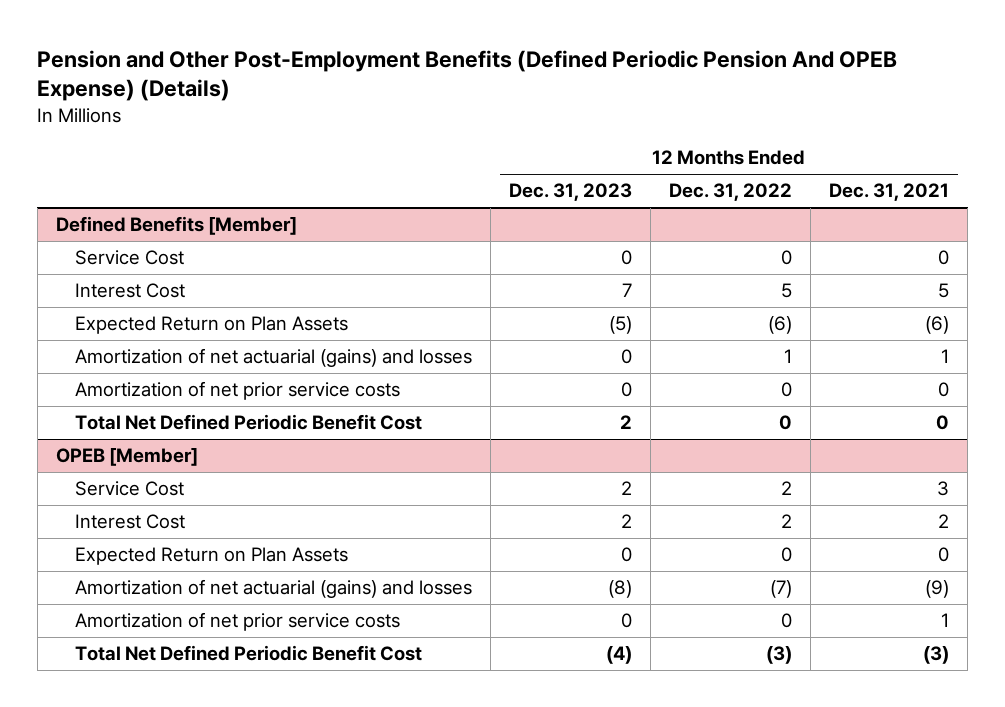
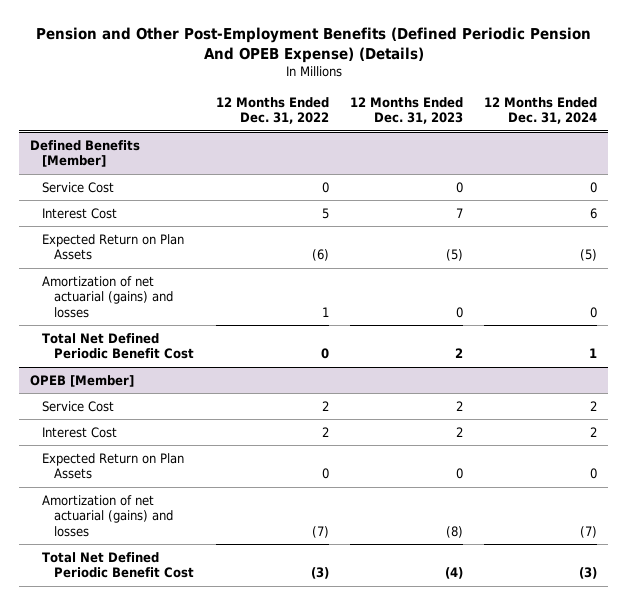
- | 12 Months Ended Dec. 31, 2023 | 12 Months Ended Dec. 31, 2022 | 12 Months Ended Dec. 31, 2021
+ | 12 Months Ended Dec. 31, 2022 | 12 Months Ended Dec. 31, 2023 | 12 Months Ended Dec. 31, 2024
@ Defined Benefits [Member]
- Amortization of net prior service costs | 0 | 0 | 0
@ OPEB [Member]
- Amortization of net prior service costs | 0 | 0 | 1

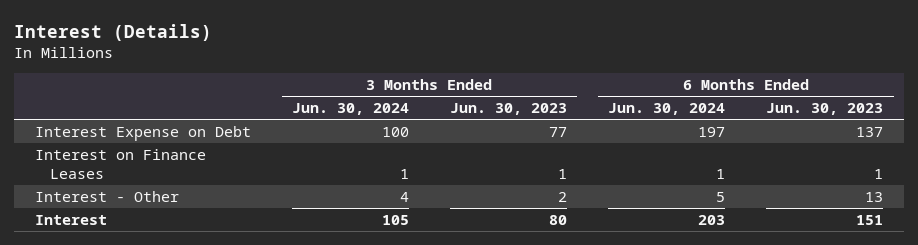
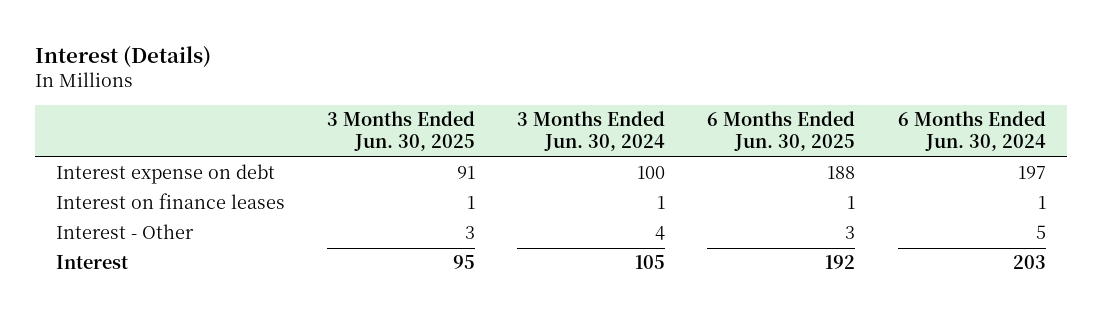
- | 3 Months Ended Jun. 30, 2024 | 3 Months Ended Jun. 30, 2023 | 6 Months Ended Jun. 30, 2024 | 6 Months Ended Jun. 30, 2023
+ | 3 Months Ended Jun. 30, 2025 | 3 Months Ended Jun. 30, 2024 | 6 Months Ended Jun. 30, 2025 | 6 Months Ended Jun. 30, 2024
- Interest Expense on Debt | 100 | 77 | 197 | 137
- Interest on Finance Leases | 1 | 1 | 1 | 1
+ Interest expense on debt | 91 | 100 | 188 | 197
+ Interest on finance leases | 1 | 1 | 1 | 1

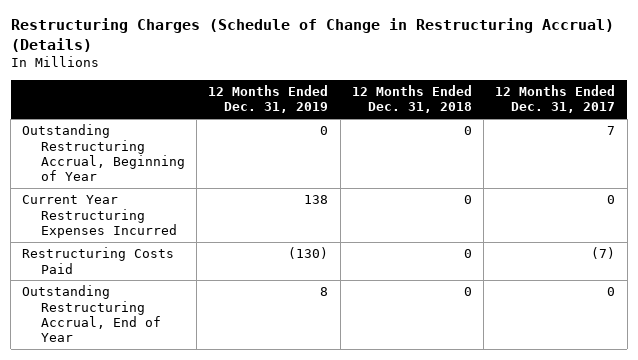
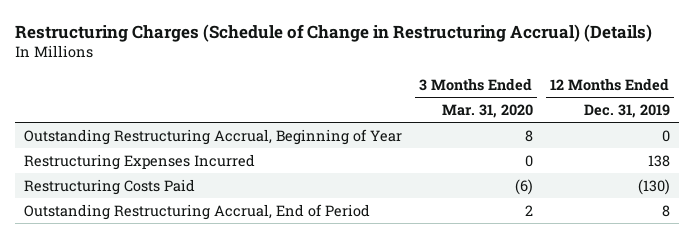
- | 12 Months Ended Dec. 31, 2019 | 12 Months Ended Dec. 31, 2018 | 12 Months Ended Dec. 31, 2017
+ | 3 Months Ended Mar. 31, 2020 | 12 Months Ended Dec. 31, 2019
- Current Year Restructuring Expenses Incurred | 138 | 0 | 0
+ Restructuring Expenses Incurred | 0 | 138
- Outstanding Restructuring Accrual, End of Year | 8 | 0 | 0
+ Outstanding Restructuring Accrual, End of Period | 2 | 8

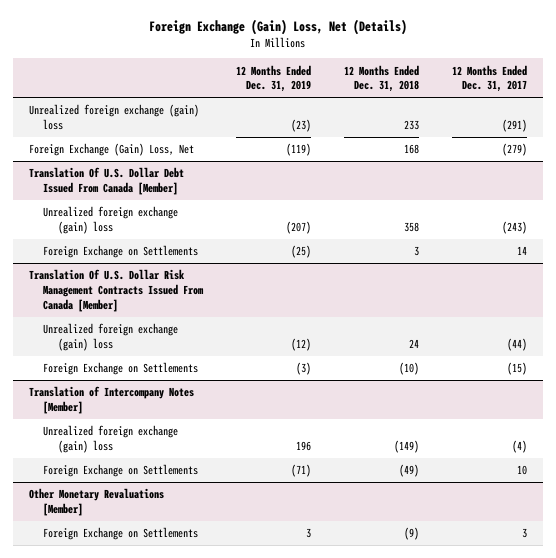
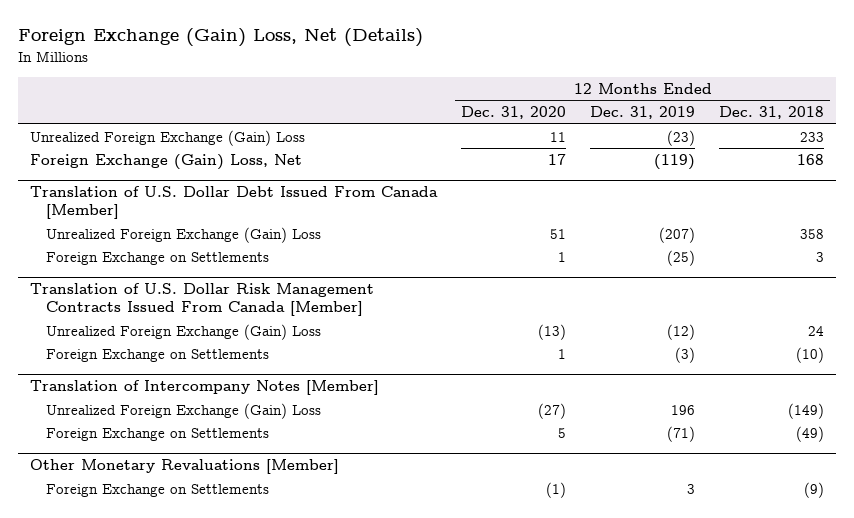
- | 12 Months Ended Dec. 31, 2019 | 12 Months Ended Dec. 31, 2018 | 12 Months Ended Dec. 31, 2017
+ | 12 Months Ended Dec. 31, 2020 | 12 Months Ended Dec. 31, 2019 | 12 Months Ended Dec. 31, 2018
- Unrealized foreign exchange (gain) loss | (23) | 233 | (291)
+ Unrealized Foreign Exchange (Gain) Loss | 11 | (23) | 233
- Translation Of U.S. Dollar Debt Issued From Canada [Member]
- Unrealized foreign exchange (gain) loss | (207) | 358 | (243)
+ Translation of U.S. Dollar Debt Issued From Canada [Member]
+ Unrealized Foreign Exchange (Gain) Loss | 51 | (207) | 358
- Translation Of U.S. Dollar Risk Management Contracts Issued From Canada [Member]
- Unrealized foreign exchange (gain) loss | (12) | 24 | (44)
+ Translation of U.S. Dollar Risk Management Contracts Issued From Canada [Member]
+ Unrealized Foreign Exchange (Gain) Loss | (13) | (12) | 24
@ Translation of Intercompany Notes [Member]
- Unrealized foreign exchange (gain) loss | 196 | (149) | (4)
+ Unrealized Foreign Exchange (Gain) Loss | (27) | 196 | (149)

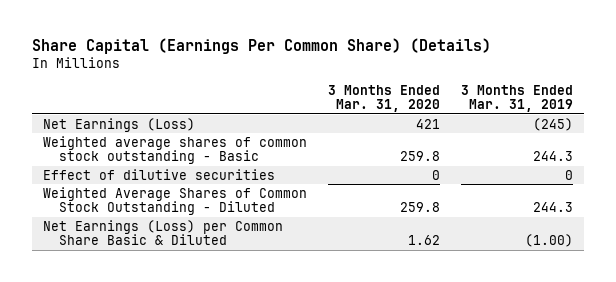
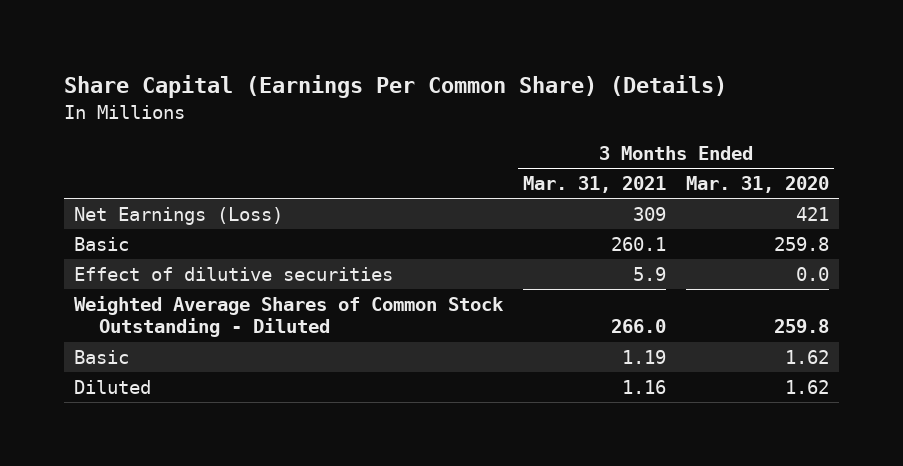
- | 3 Months Ended Mar. 31, 2020 | 3 Months Ended Mar. 31, 2019
+ | 3 Months Ended Mar. 31, 2021 | 3 Months Ended Mar. 31, 2020
- Weighted average shares of common stock outstanding - Basic | 259.8 | 244.3
- Effect of dilutive securities | 0 | 0
+ Basic | 260.1 | 259.8
+ Effect of dilutive securities | 5.9 | 0.0
- Net Earnings (Loss) per Common Share Basic & Diluted | 1.62 | (1.00)
+ Basic | 1.19 | 1.62
+ Diluted | 1.16 | 1.62

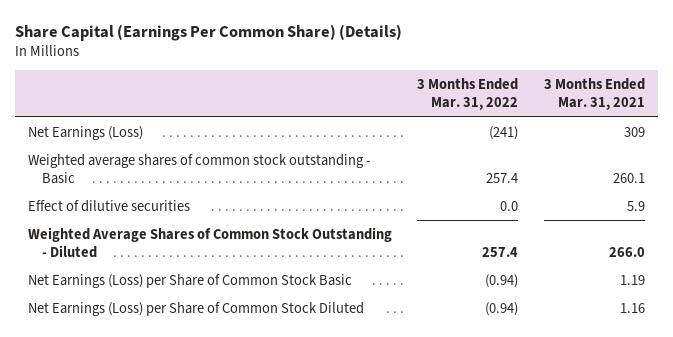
- | 3 Months Ended Mar. 31, 2021 | 3 Months Ended Mar. 31, 2020
+ | 3 Months Ended Mar. 31, 2022 | 3 Months Ended Mar. 31, 2021
- Basic | 260.1 | 259.8
+ Weighted average shares of common stock outstanding - Basic | 257.4 | 260.1
- Basic | 1.19 | 1.62
- Diluted | 1.16 | 1.62
+ Net Earnings (Loss) per Share of Common Stock Basic | (0.94) | 1.19
+ Net Earnings (Loss) per Share of Common Stock Diluted | (0.94) | 1.16

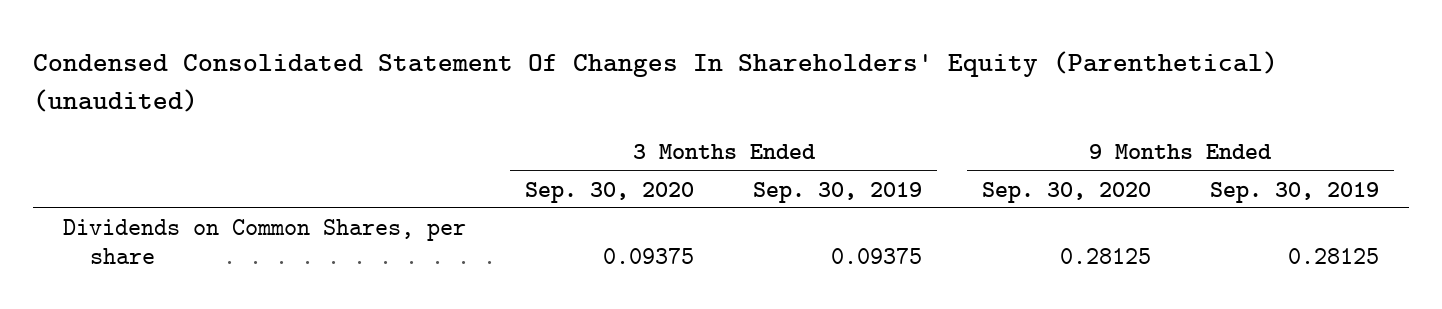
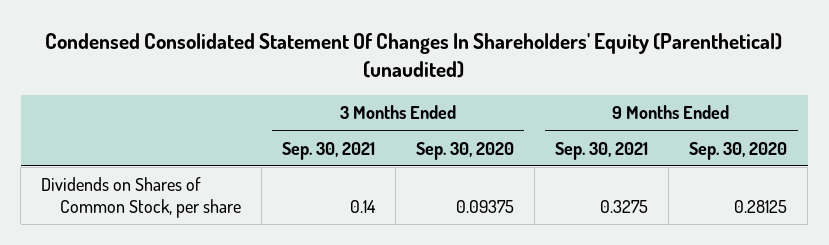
- | 3 Months Ended Sep. 30, 2020 | 3 Months Ended Sep. 30, 2019 | 9 Months Ended Sep. 30, 2020 | 9 Months Ended Sep. 30, 2019
+ | 3 Months Ended Sep. 30, 2021 | 3 Months Ended Sep. 30, 2020 | 9 Months Ended Sep. 30, 2021 | 9 Months Ended Sep. 30, 2020
- Dividends on Common Shares, per share | 0.09375 | 0.09375 | 0.28125 | 0.28125
+ Dividends on Shares of Common Stock, per share | 0.14 | 0.09375 | 0.3275 | 0.28125

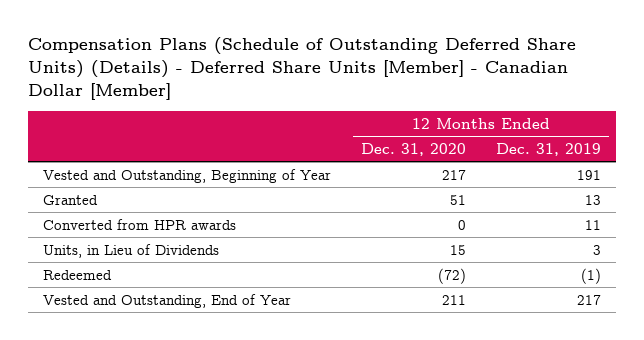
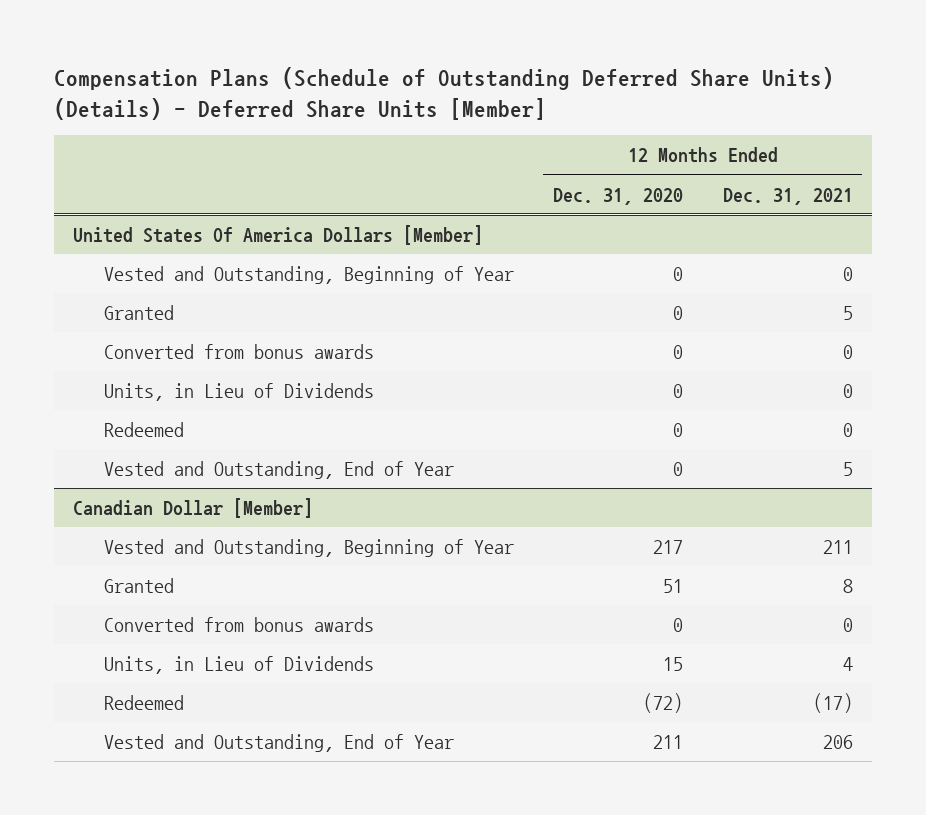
- Compensation Plans (Schedule of Outstanding Deferred Share Units) (Details) - Deferred Share Units [Member] - Canadian Dollar [Member]
+ Compensation Plans (Schedule of Outstanding Deferred Share Units) (Details) - Deferred Share Units [Member]
- | 12 Months Ended Dec. 31, 2020 | 12 Months Ended Dec. 31, 2019
+ | 12 Months Ended Dec. 31, 2020 | 12 Months Ended Dec. 31, 2021
+ United States Of America Dollars [Member]
+ Vested and Outstanding, Beginning of Year | 0 | 0
+ Granted | 0 | 5
+ Converted from bonus awards | 0 | 0
+ Units, in Lieu of Dividends | 0 | 0
+ Redeemed | 0 | 0
+ Vested and Outstanding, End of Year | 0 | 5
+ Canadian Dollar [Member]
- Converted from HPR awards | 0 | 11
+ Converted from bonus awards | 0 | 0

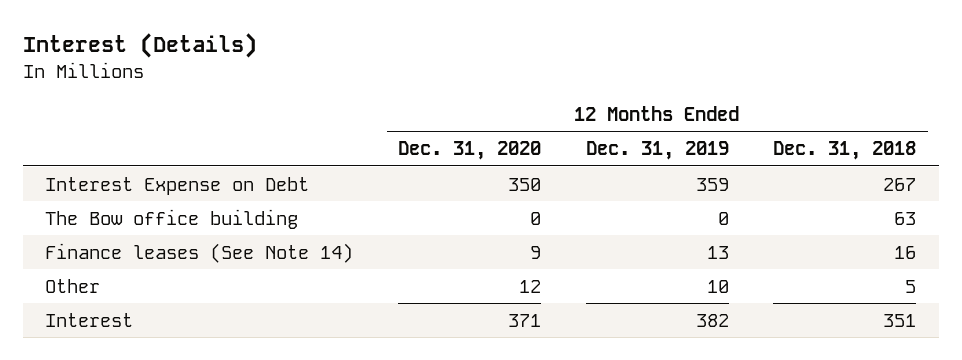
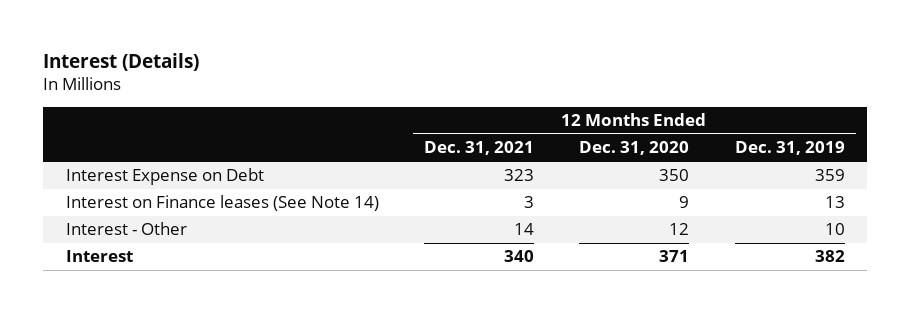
- | 12 Months Ended Dec. 31, 2020 | 12 Months Ended Dec. 31, 2019 | 12 Months Ended Dec. 31, 2018
+ | 12 Months Ended Dec. 31, 2021 | 12 Months Ended Dec. 31, 2020 | 12 Months Ended Dec. 31, 2019
- The Bow office building | 0 | 0 | 63
- Finance leases (See Note 14) | 9 | 13 | 16
- Other | 12 | 10 | 5
+ Interest on Finance leases (See Note 14) | 3 | 9 | 13
+ Interest - Other | 14 | 12 | 10

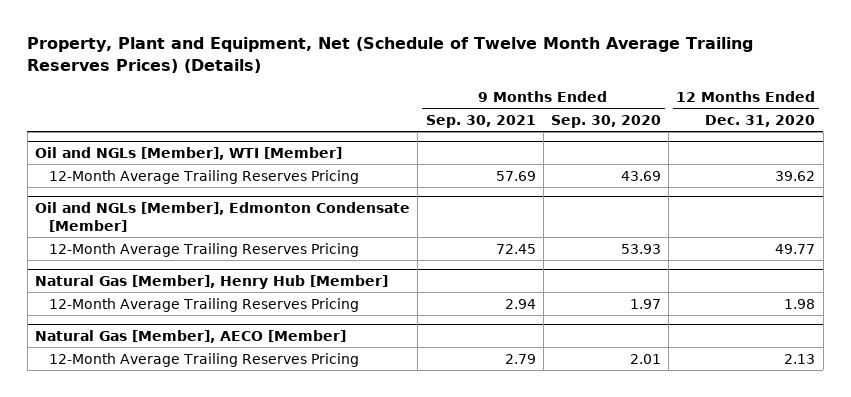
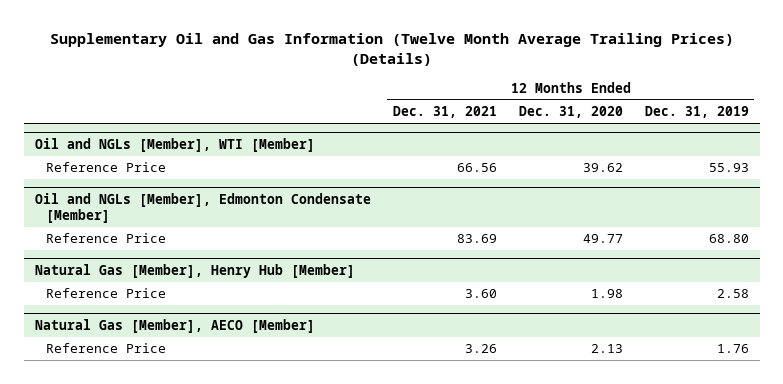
- Property, Plant and Equipment, Net (Schedule of Twelve Month Average Trailing Reserves Prices) (Details)
+ Supplementary Oil and Gas Information (Twelve Month Average Trailing Prices) (Details)
- | 9 Months Ended Sep. 30, 2021 | 9 Months Ended Sep. 30, 2020 | 12 Months Ended Dec. 31, 2020
+ | 12 Months Ended Dec. 31, 2021 | 12 Months Ended Dec. 31, 2020 | 12 Months Ended Dec. 31, 2019
@ Oil and NGLs [Member], WTI [Member]
- 12-Month Average Trailing Reserves Pricing | 57.69 | 43.69 | 39.62
+ Reference Price | 66.56 | 39.62 | 55.93
@ Oil and NGLs [Member], Edmonton Condensate [Member]
- 12-Month Average Trailing Reserves Pricing | 72.45 | 53.93 | 49.77
+ Reference Price | 83.69 | 49.77 | 68.80
@ Natural Gas [Member], Henry Hub [Member]
- 12-Month Average Trailing Reserves Pricing | 2.94 | 1.97 | 1.98
+ Reference Price | 3.60 | 1.98 | 2.58
@ Natural Gas [Member], AECO [Member]
- 12-Month Average Trailing Reserves Pricing | 2.79 | 2.01 | 2.13
+ Reference Price | 3.26 | 2.13 | 1.76

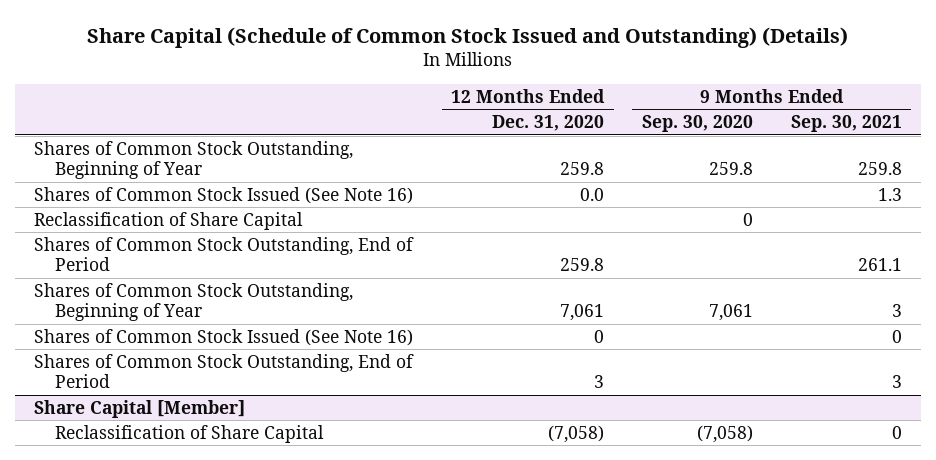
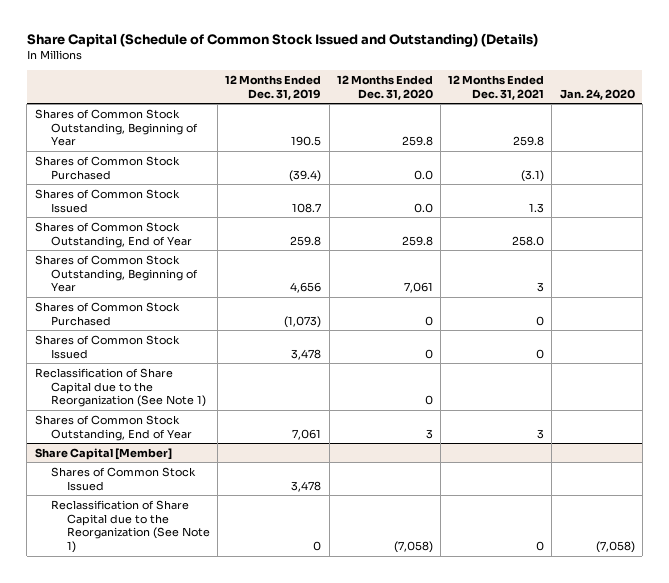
- | 12 Months Ended Dec. 31, 2020 | 9 Months Ended Sep. 30, 2020 | 9 Months Ended Sep. 30, 2021
+ | 12 Months Ended Dec. 31, 2019 | 12 Months Ended Dec. 31, 2020 | 12 Months Ended Dec. 31, 2021 | Jan. 24, 2020
- Shares of Common Stock Issued (See Note 16) | 0.0 | | 1.3
- Reclassification of Share Capital | | 0 |
- Shares of Common Stock Outstanding, End of Period | 259.8 | | 261.1
+ Shares of Common Stock Purchased | (39.4) | 0.0 | (3.1) |
+ Shares of Common Stock Issued | 108.7 | 0.0 | 1.3 |
+ Shares of Common Stock Outstanding, End of Year | 259.8 | 259.8 | 258.0 |
- Shares of Common Stock Issued (See Note 16) | 0 | | 0
- Shares of Common Stock Outstanding, End of Period | 3 | | 3
+ Shares of Common Stock Purchased | (1,073) | 0 | 0 |
+ Shares of Common Stock Issued | 3,478 | 0 | 0 |
+ Reclassification of Share Capital due to the Reorganization (See Note 1) | | 0 | |
+ Shares of Common Stock Outstanding, End of Year | 7,061 | 3 | 3 |
@ Share Capital [Member]
- Reclassification of Share Capital | (7,058) | (7,058) | 0
+ Shares of Common Stock Issued | 3,478 | | |
+ Reclassification of Share Capital due to the Reorganization (See Note 1) | 0 | (7,058) | 0 | (7,058)

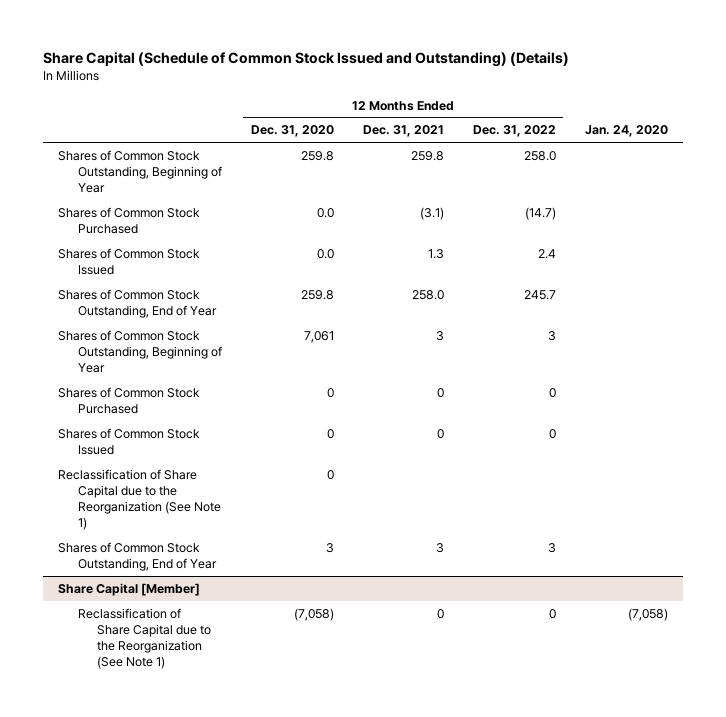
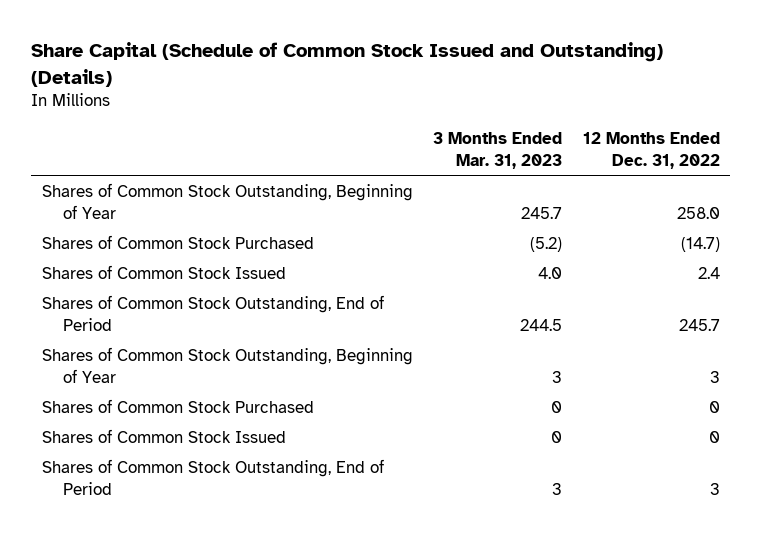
- | 12 Months Ended Dec. 31, 2020 | 12 Months Ended Dec. 31, 2021 | 12 Months Ended Dec. 31, 2022 | Jan. 24, 2020
+ | 3 Months Ended Mar. 31, 2023 | 12 Months Ended Dec. 31, 2022
- Shares of Common Stock Outstanding, End of Year | 259.8 | 258.0 | 245.7 |
+ Shares of Common Stock Outstanding, End of Period | 244.5 | 245.7
- Reclassification of Share Capital due to the Reorganization (See Note 1) | 0 | | |
- Shares of Common Stock Outstanding, End of Year | 3 | 3 | 3 |
- Share Capital [Member]
- Reclassification of Share Capital due to the Reorganization (See Note 1) | (7,058) | 0 | 0 | (7,058)
+ Shares of Common Stock Outstanding, End of Period | 3 | 3

